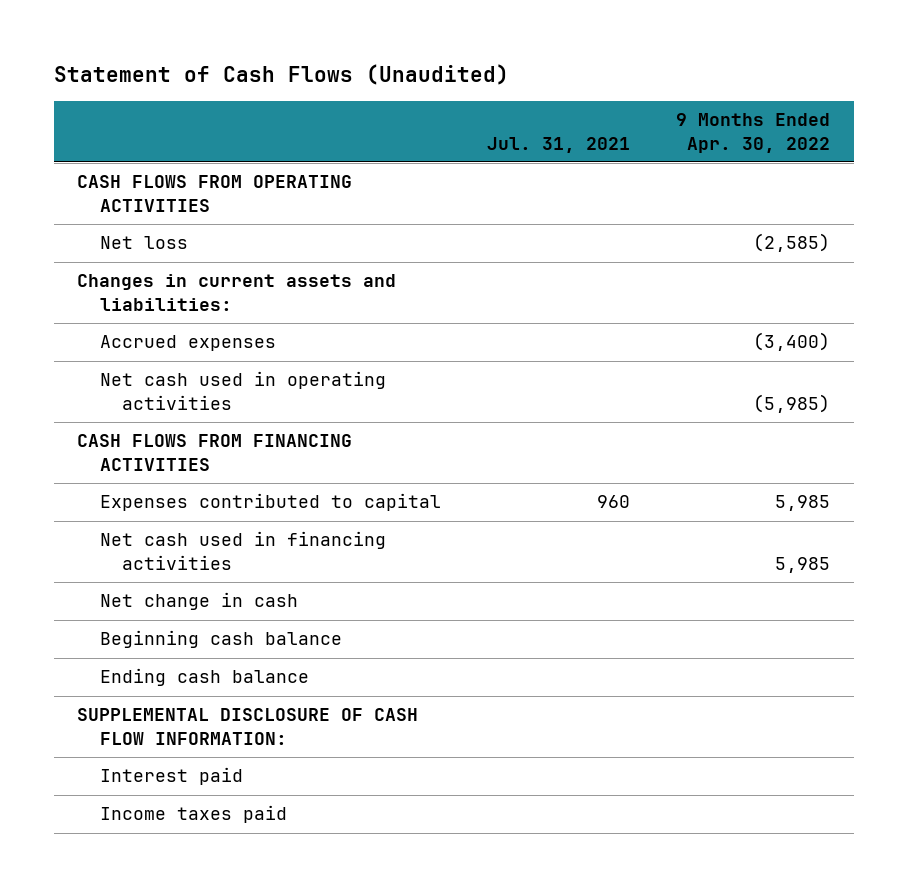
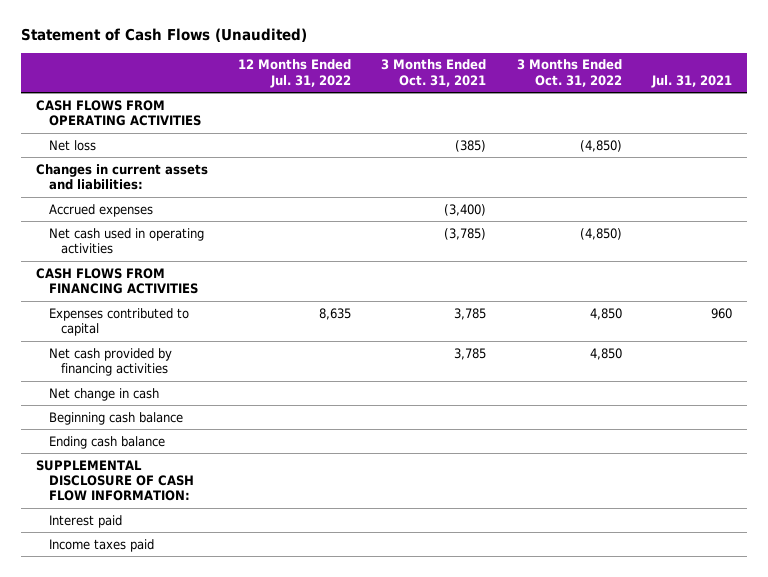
- | Jul. 31, 2021 | 9 Months Ended Apr. 30, 2022
+ | 12 Months Ended Jul. 31, 2022 | 3 Months Ended Oct. 31, 2021 | 3 Months Ended Oct. 31, 2022 | Jul. 31, 2021
- Net cash used in financing activities | | 5,985
+ Net cash provided by financing activities | | 3,785 | 4,850 |

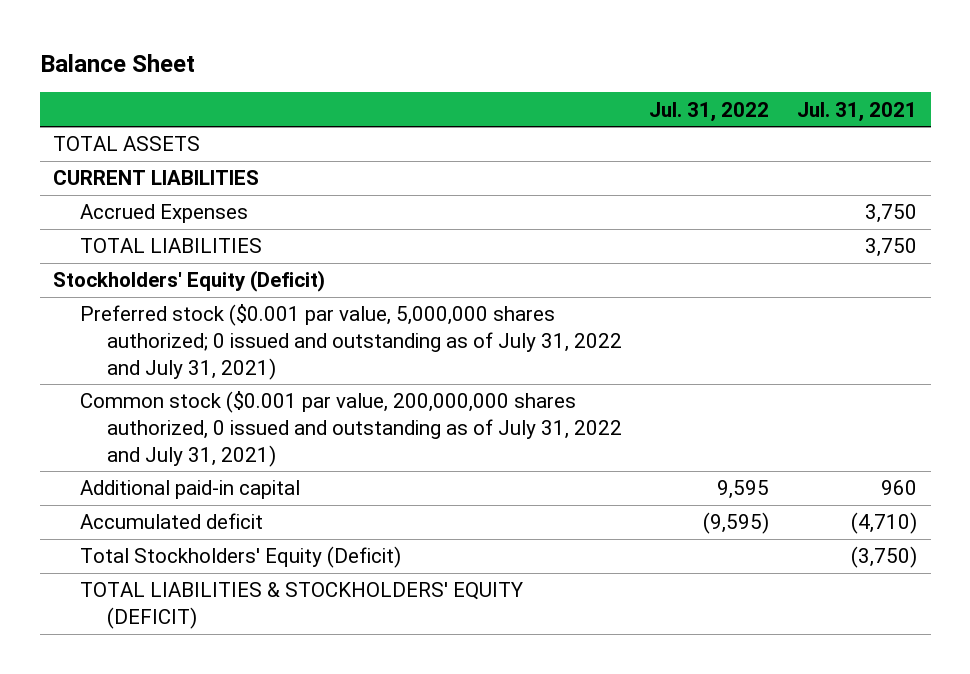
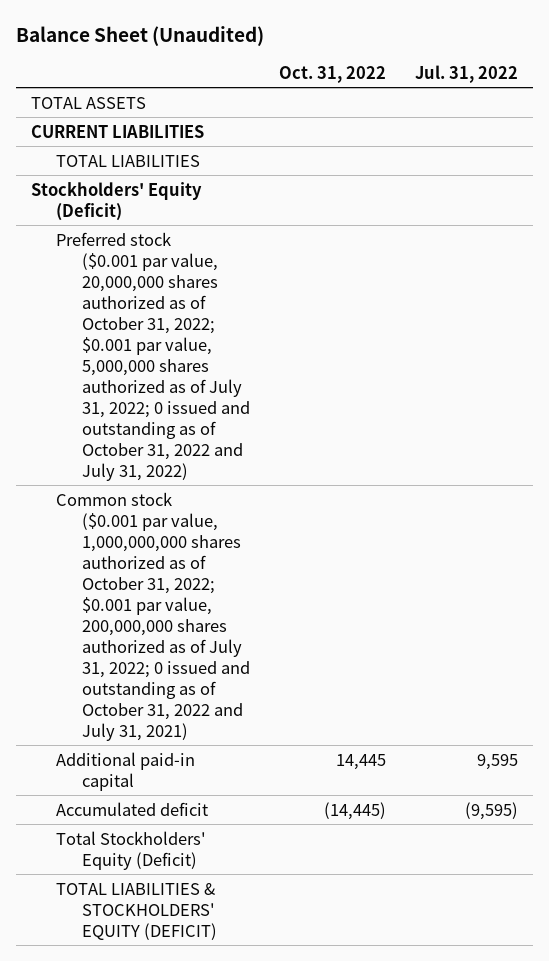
- Balance Sheet
+ Balance Sheet (Unaudited)
- | Jul. 31, 2022 | Jul. 31, 2021
+ | Oct. 31, 2022 | Jul. 31, 2022
- Accrued Expenses | | 3,750
- Preferred stock ($0.001 par value, 5,000,000 shares authorized; 0 issued and outstanding as of July 31, 2022 and July 31, 2021)
- Common stock ($0.001 par value, 200,000,000 shares authorized, 0 issued and outstanding as of July 31, 2022 and July 31, 2021)
+ Preferred stock ($0.001 par value, 20,000,000 shares authorized as of October 31, 2022; $0.001 par value, 5,000,000 shares authorized as of July 31, 2022; 0 issued and outstanding as of October 31, 2022 and July 31, 2022)
+ Common stock ($0.001 par value, 1,000,000,000 shares authorized as of October 31, 2022; $0.001 par value, 200,000,000 shares authorized as of July 31, 2022; 0 issued and outstanding as of October 31, 2022 and July 31, 2021)

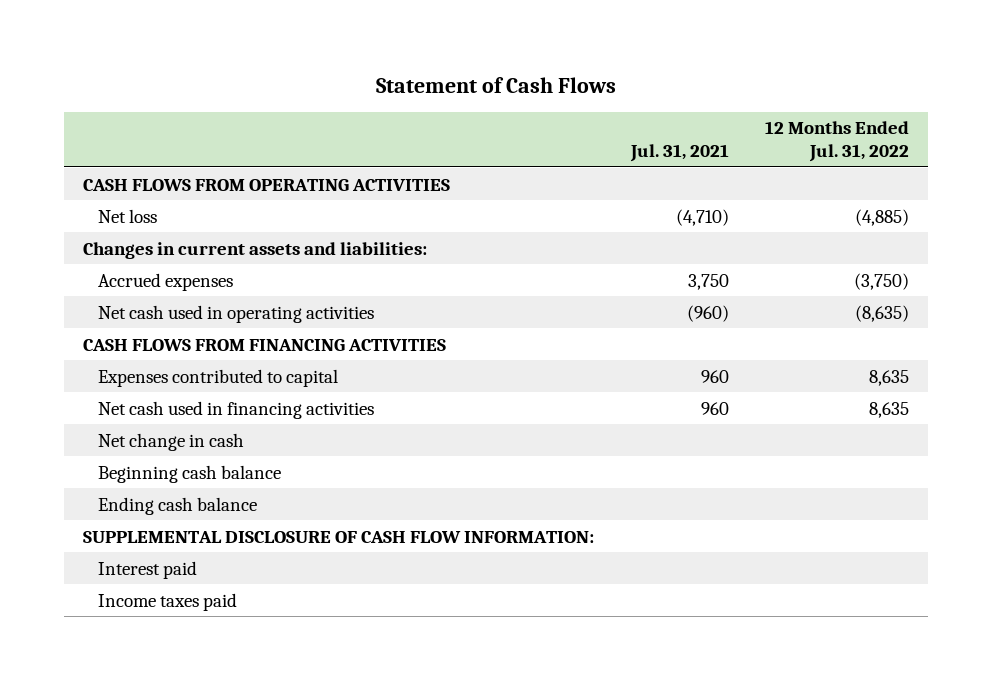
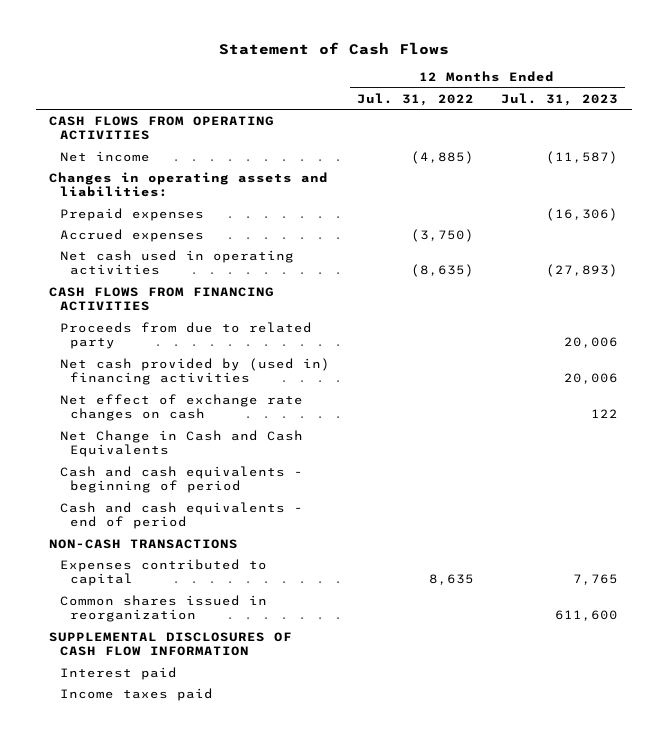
- | Jul. 31, 2021 | 12 Months Ended Jul. 31, 2022
+ | 12 Months Ended Jul. 31, 2022 | 12 Months Ended Jul. 31, 2023
- Net loss | (4,710) | (4,885)
- Changes in current assets and liabilities:
+ Net income | (4,885) | (11,587)
+ Changes in operating assets and liabilities:
+ Prepaid expenses | | (16,306)
+ Proceeds from due to related party | | 20,006
+ Net cash provided by (used in) financing activities | | 20,006
+ Net effect of exchange rate changes on cash | | 122
+ Net Change in Cash and Cash Equivalents
+ Cash and cash equivalents - beginning of period
+ Cash and cash equivalents - end of period
+ NON-CASH TRANSACTIONS
- Net cash used in financing activities | 960 | 8,635
- Net change in cash
- Beginning cash balance
- Ending cash balance
- SUPPLEMENTAL DISCLOSURE OF CASH FLOW INFORMATION:
+ Common shares issued in reorganization | | 611,600
+ SUPPLEMENTAL DISCLOSURES OF CASH FLOW INFORMATION

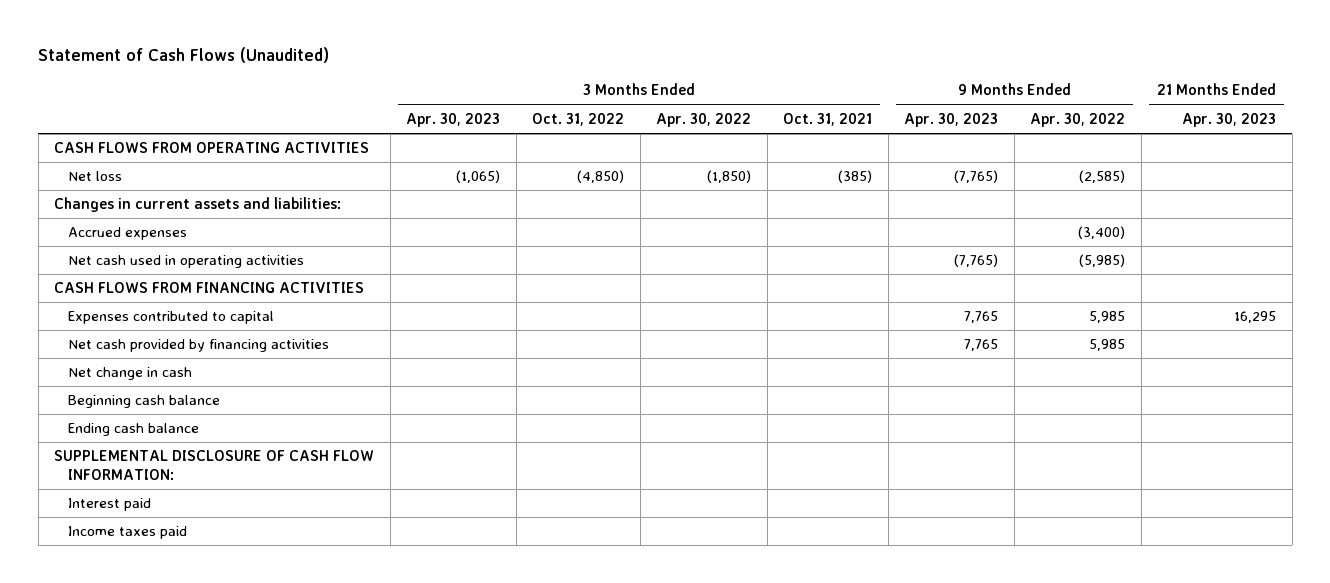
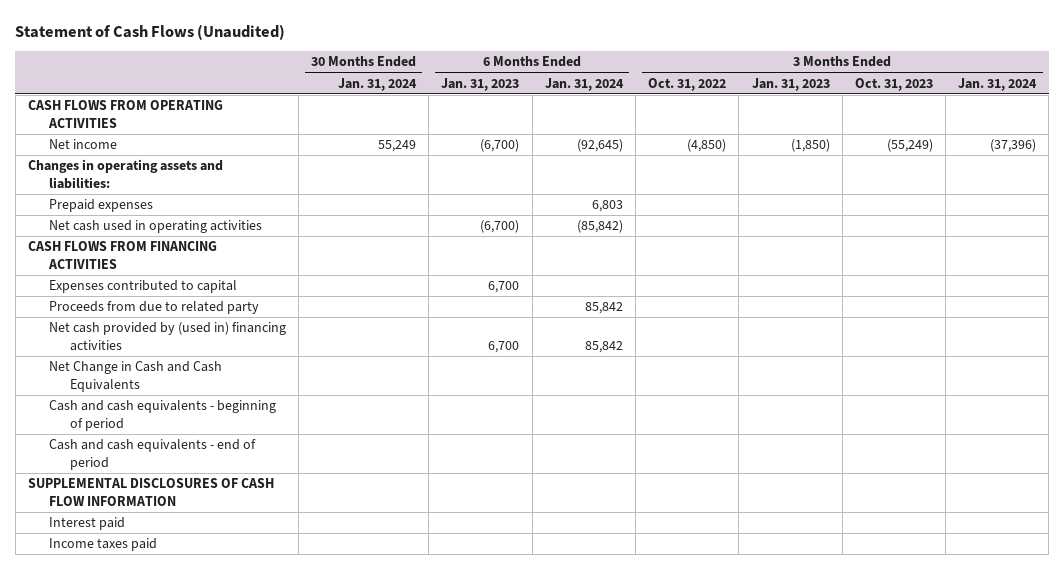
- | 3 Months Ended Apr. 30, 2023 | 3 Months Ended Oct. 31, 2022 | 3 Months Ended Apr. 30, 2022 | 3 Months Ended Oct. 31, 2021 | 9 Months Ended Apr. 30, 2023 | 9 Months Ended Apr. 30, 2022 | 21 Months Ended Apr. 30, 2023
+ | 30 Months Ended Jan. 31, 2024 | 6 Months Ended Jan. 31, 2023 | 6 Months Ended Jan. 31, 2024 | 3 Months Ended Oct. 31, 2022 | 3 Months Ended Jan. 31, 2023 | 3 Months Ended Oct. 31, 2023 | 3 Months Ended Jan. 31, 2024
- Net loss | (1,065) | (4,850) | (1,850) | (385) | (7,765) | (2,585) |
- Changes in current assets and liabilities:
- Accrued expenses | | | | | | (3,400) |
+ Net income | 55,249 | (6,700) | (92,645) | (4,850) | (1,850) | (55,249) | (37,396)
+ Changes in operating assets and liabilities:
+ Prepaid expenses | | | 6,803 | | | |
- Net cash provided by financing activities | | | | | 7,765 | 5,985 |
- Net change in cash
- Beginning cash balance
- Ending cash balance
- SUPPLEMENTAL DISCLOSURE OF CASH FLOW INFORMATION:
+ Proceeds from due to related party | | | 85,842 | | | |
+ Net cash provided by (used in) financing activities | | 6,700 | 85,842 | | | |
+ Net Change in Cash and Cash Equivalents
+ Cash and cash equivalents - beginning of period
+ Cash and cash equivalents - end of period
+ SUPPLEMENTAL DISCLOSURES OF CASH FLOW INFORMATION

